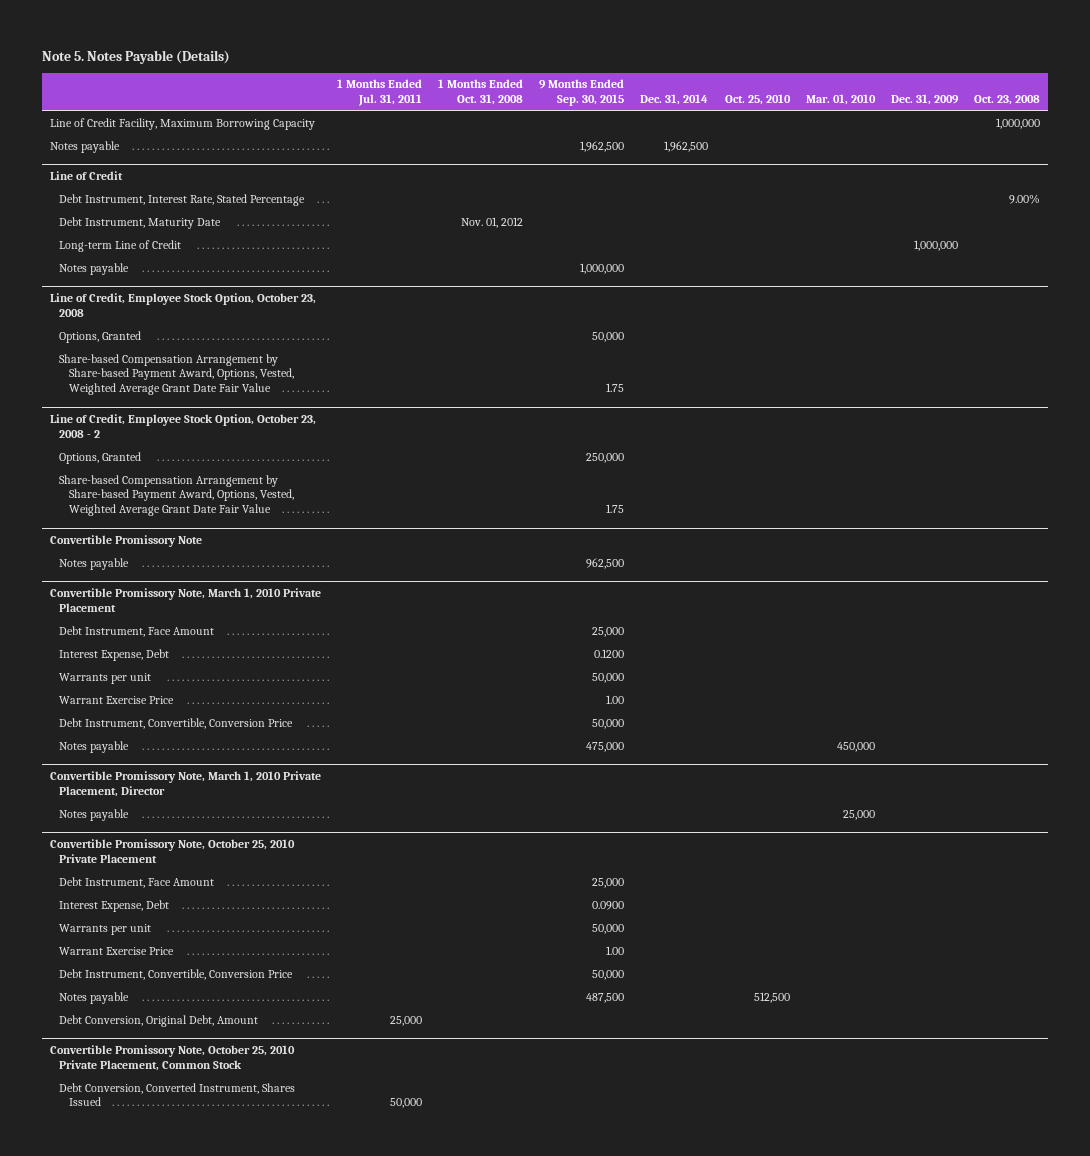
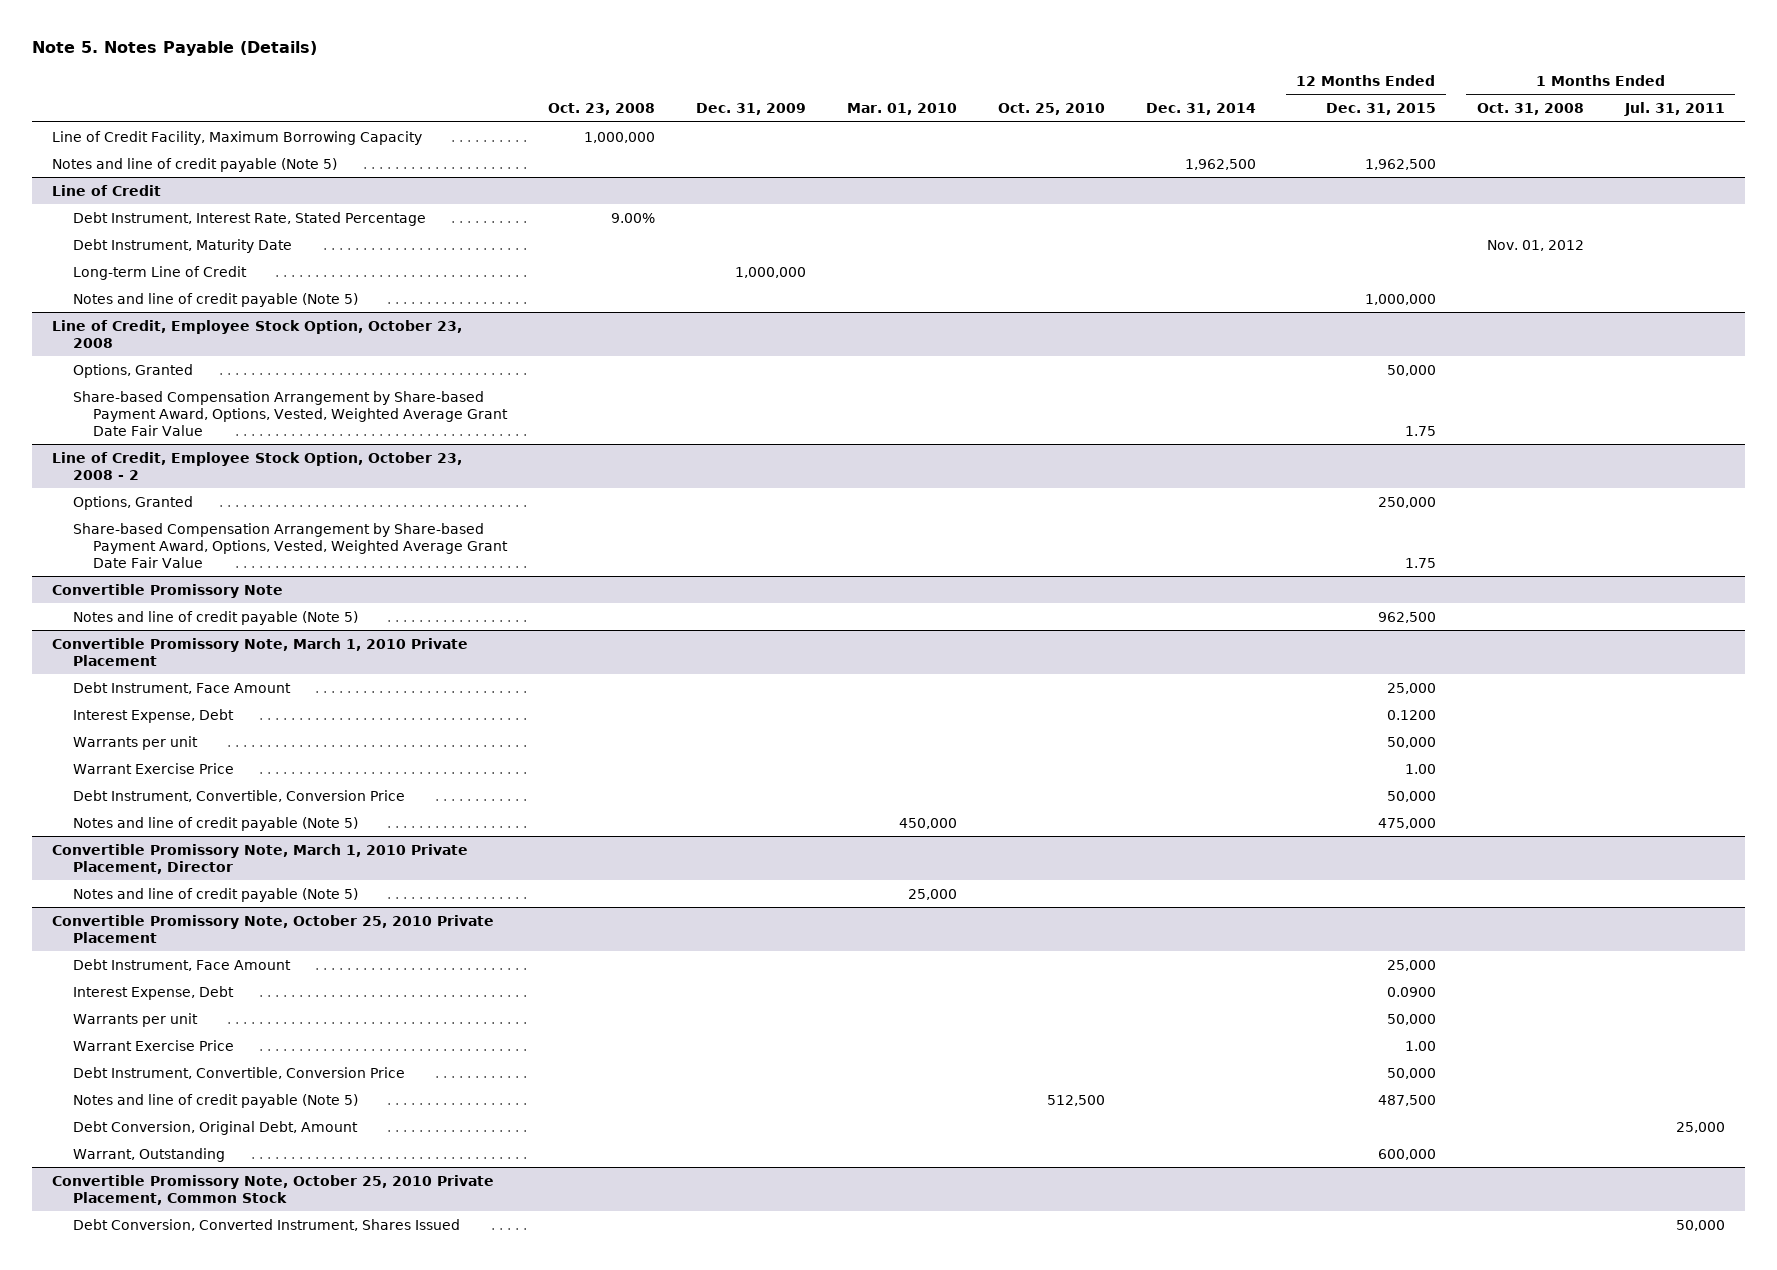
- | 1 Months Ended Jul. 31, 2011 | 1 Months Ended Oct. 31, 2008 | 9 Months Ended Sep. 30, 2015 | Dec. 31, 2014 | Oct. 25, 2010 | Mar. 01, 2010 | Dec. 31, 2009 | Oct. 23, 2008
+ | Oct. 23, 2008 | Dec. 31, 2009 | Mar. 01, 2010 | Oct. 25, 2010 | Dec. 31, 2014 | 12 Months Ended Dec. 31, 2015 | 1 Months Ended Oct. 31, 2008 | 1 Months Ended Jul. 31, 2011
- Notes payable | | | 1,962,500 | 1,962,500 | | | |
+ Notes and line of credit payable (Note 5) | | | | | 1,962,500 | 1,962,500 | |
@ Line of Credit
- Notes payable | | | 1,000,000 | | | | |
+ Notes and line of credit payable (Note 5) | | | | | | 1,000,000 | |
@ Convertible Promissory Note
- Notes payable | | | 962,500 | | | | |
+ Notes and line of credit payable (Note 5) | | | | | | 962,500 | |
@ Convertible Promissory Note, March 1, 2010 Private Placement
- Notes payable | | | 475,000 | | | 450,000 | |
+ Notes and line of credit payable (Note 5) | | | 450,000 | | | 475,000 | |
@ Convertible Promissory Note, March 1, 2010 Private Placement, Director
- Notes payable | | | | | | 25,000 | |
+ Notes and line of credit payable (Note 5) | | | 25,000 | | | | |
@ Convertible Promissory Note, October 25, 2010 Private Placement
- Notes payable | | | 487,500 | | 512,500 | | |
+ Notes and line of credit payable (Note 5) | | | | 512,500 | | 487,500 | |
+ Warrant, Outstanding | | | | | | 600,000 | |

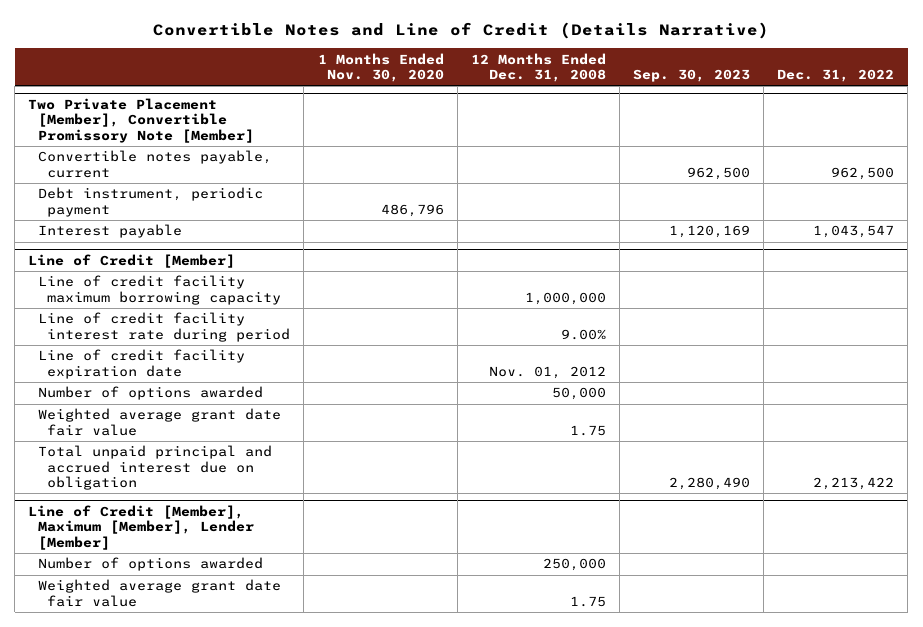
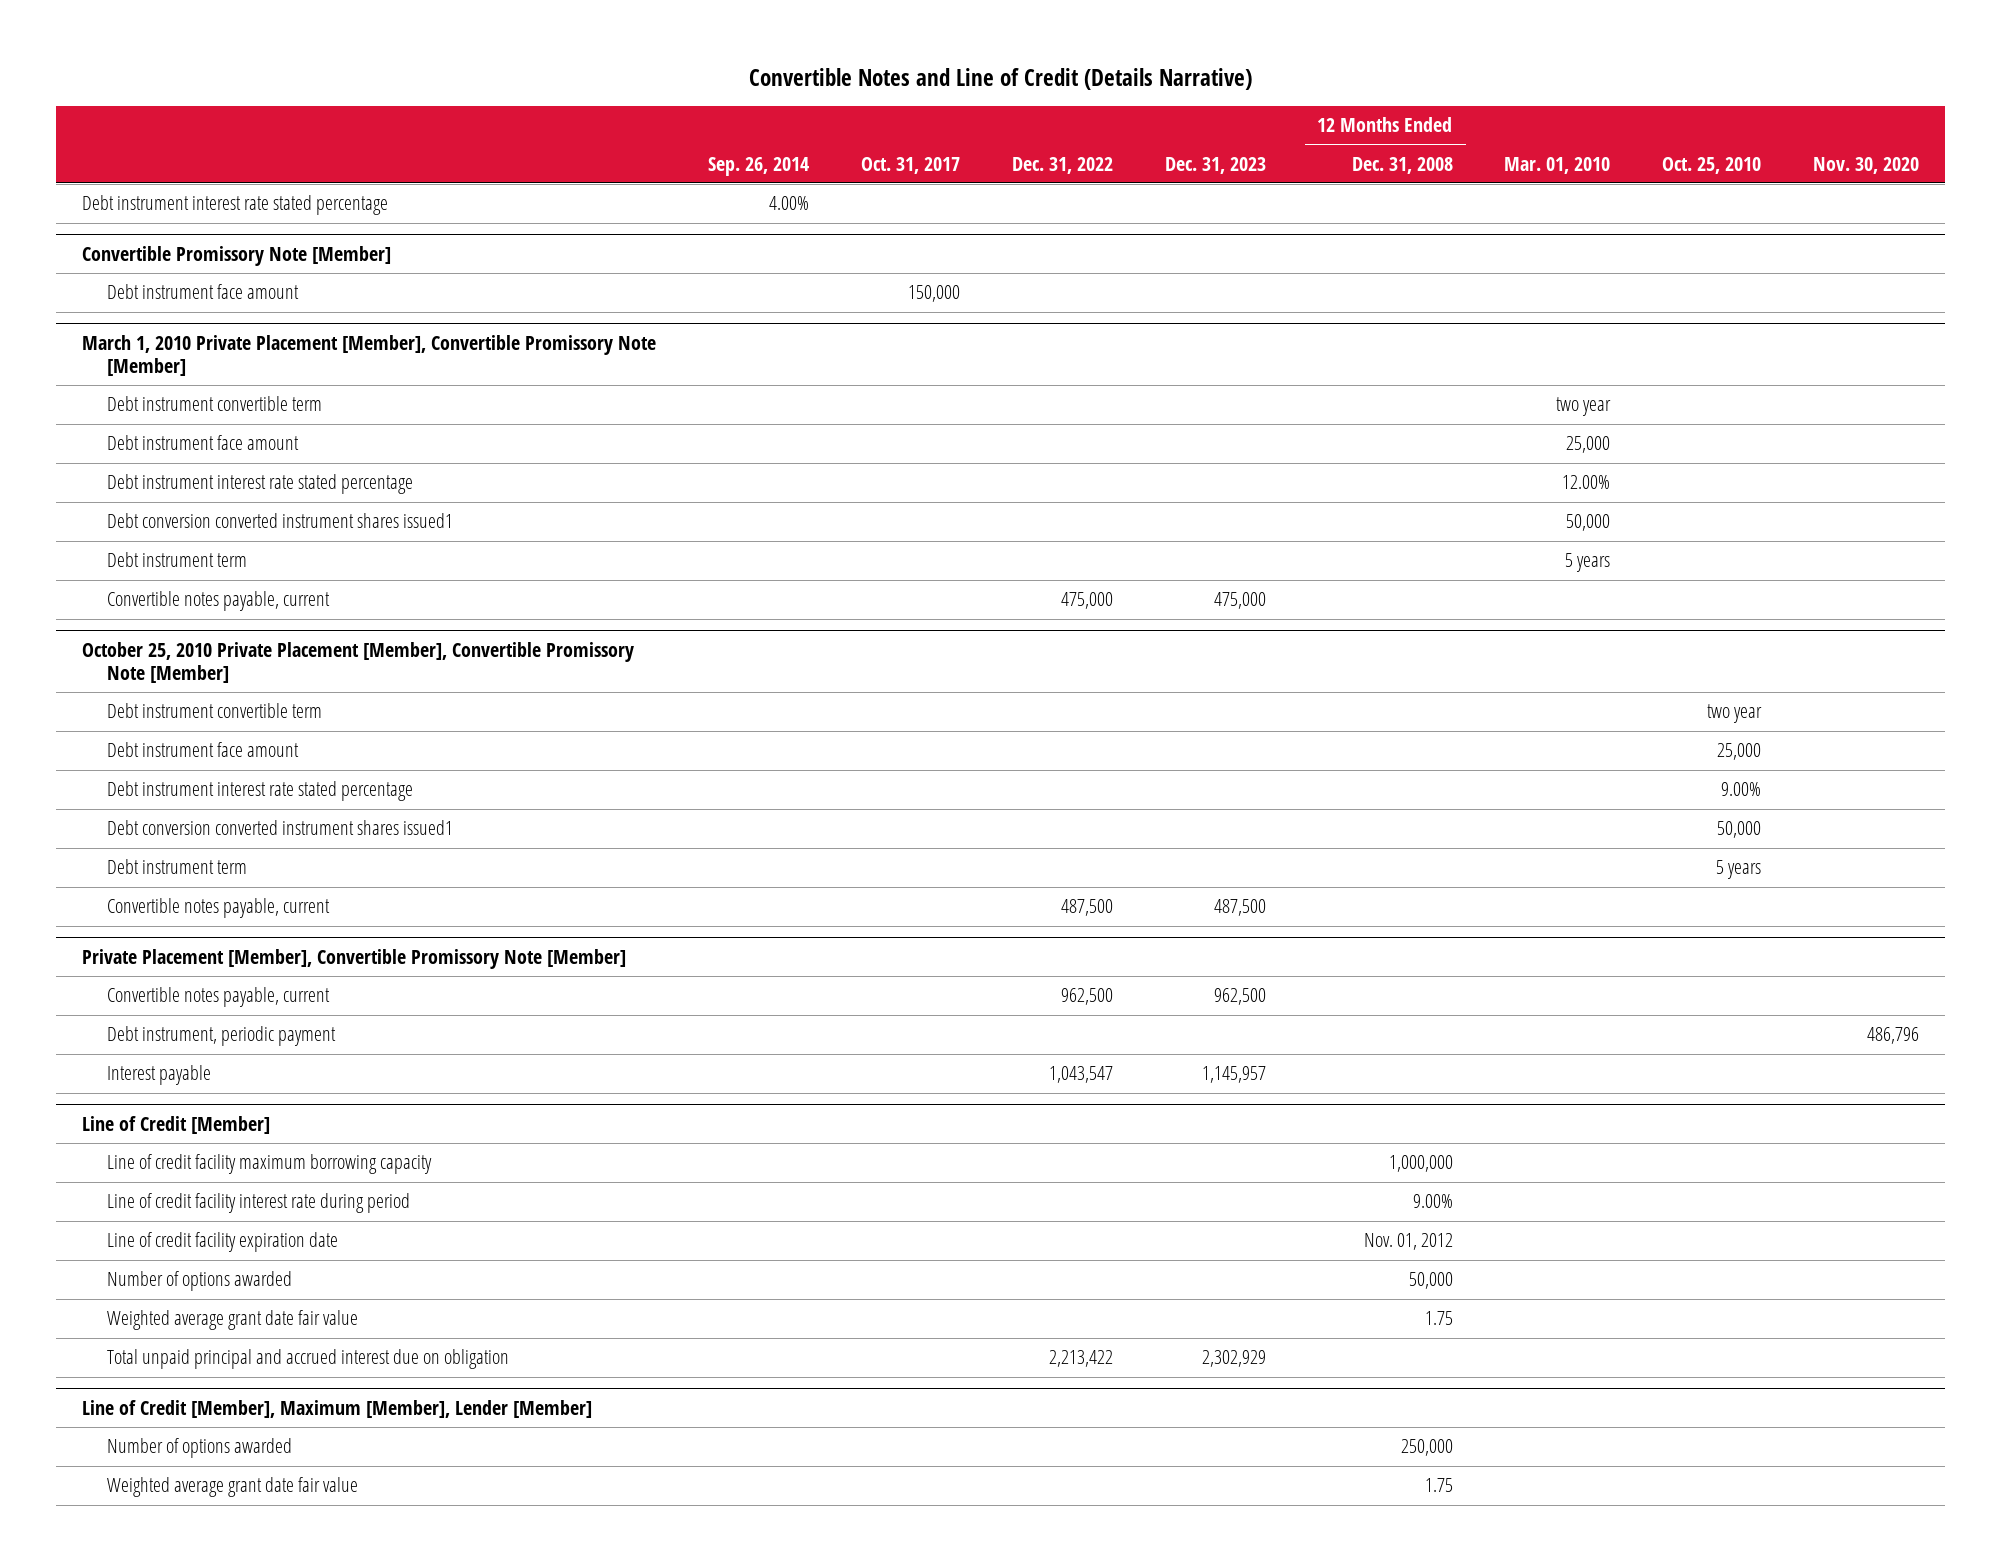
- | 1 Months Ended Nov. 30, 2020 | 12 Months Ended Dec. 31, 2008 | Sep. 30, 2023 | Dec. 31, 2022
+ | Sep. 26, 2014 | Oct. 31, 2017 | Dec. 31, 2022 | Dec. 31, 2023 | 12 Months Ended Dec. 31, 2008 | Mar. 01, 2010 | Oct. 25, 2010 | Nov. 30, 2020
- Two Private Placement [Member], Convertible Promissory Note [Member]
+ Debt instrument interest rate stated percentage | 4.00% | | | | | | |
+ Convertible Promissory Note [Member]
+ Debt instrument face amount | | 150,000 | | | | | |
+ March 1, 2010 Private Placement [Member], Convertible Promissory Note [Member]
+ Debt instrument convertible term | | | | | | two year | |
+ Debt instrument face amount | | | | | | 25,000 | |
+ Debt instrument interest rate stated percentage | | | | | | 12.00% | |
+ Debt conversion converted instrument shares issued1 | | | | | | 50,000 | |
+ Debt instrument term | | | | | | 5 years | |
+ Convertible notes payable, current | | | 475,000 | 475,000 | | | |
+ October 25, 2010 Private Placement [Member], Convertible Promissory Note [Member]
+ Debt instrument convertible term | | | | | | | two year |
+ Debt instrument face amount | | | | | | | 25,000 |
+ Debt instrument interest rate stated percentage | | | | | | | 9.00% |
+ Debt conversion converted instrument shares issued1 | | | | | | | 50,000 |
+ Debt instrument term | | | | | | | 5 years |
+ Convertible notes payable, current | | | 487,500 | 487,500 | | | |
+ Private Placement [Member], Convertible Promissory Note [Member]

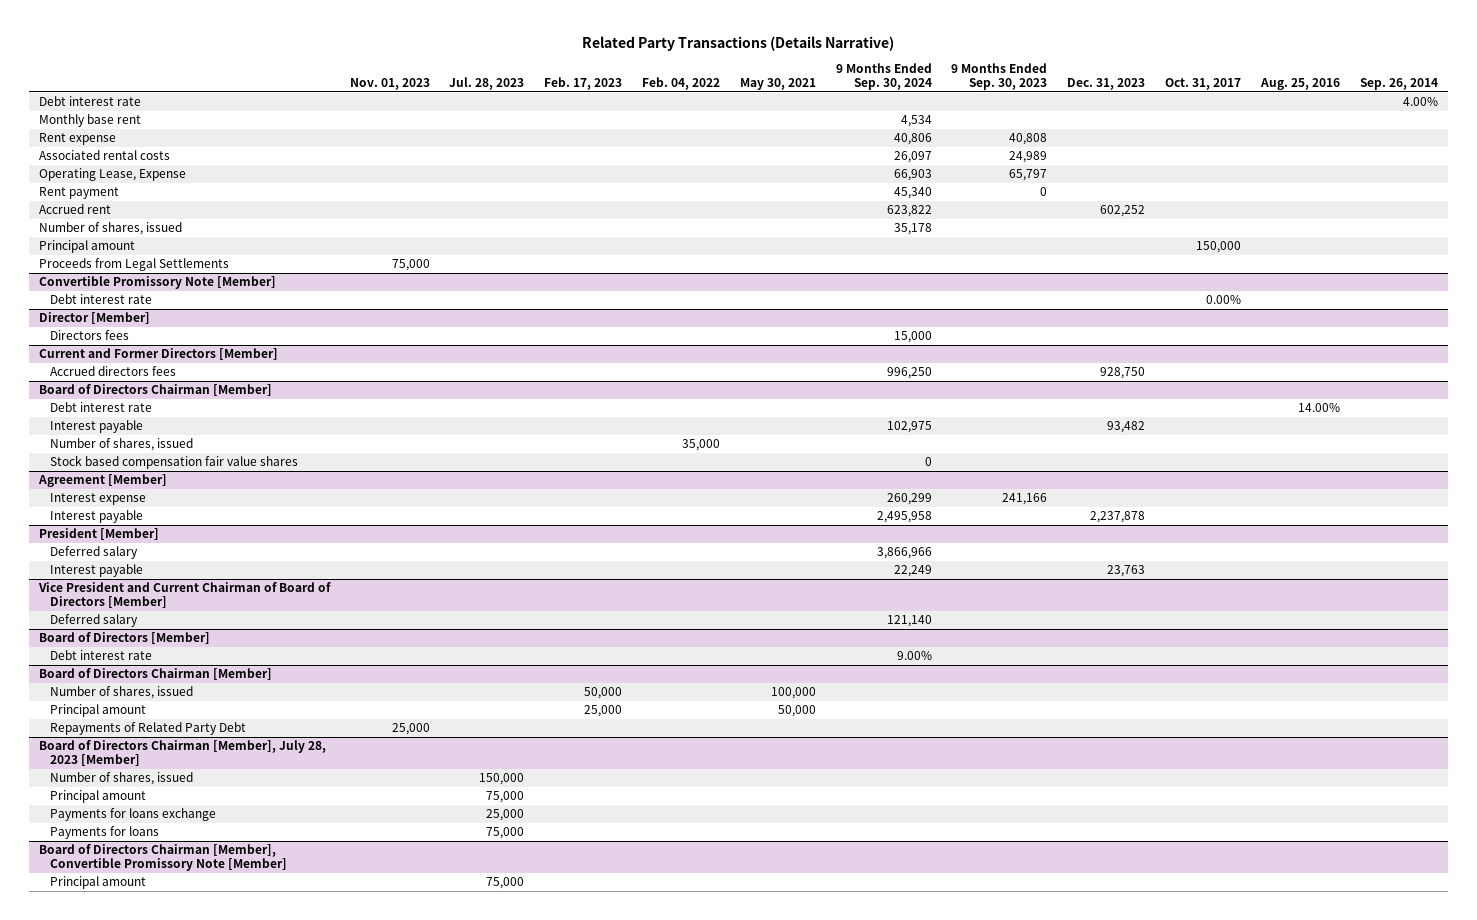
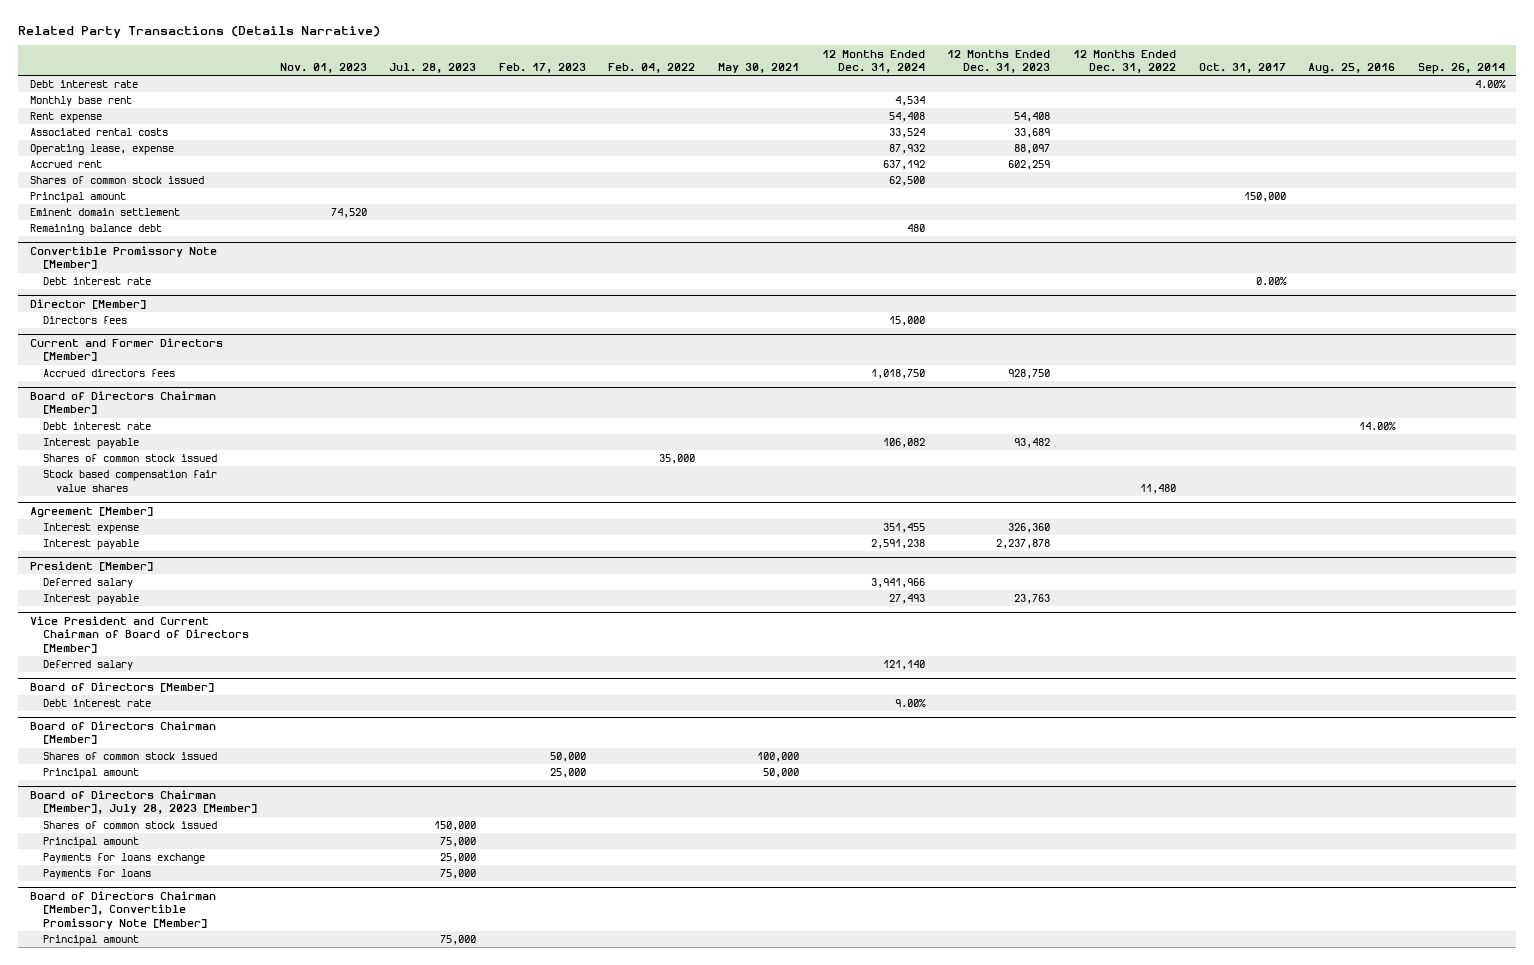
- | Nov. 01, 2023 | Jul. 28, 2023 | Feb. 17, 2023 | Feb. 04, 2022 | May 30, 2021 | 9 Months Ended Sep. 30, 2024 | 9 Months Ended Sep. 30, 2023 | Dec. 31, 2023 | Oct. 31, 2017 | Aug. 25, 2016 | Sep. 26, 2014
+ | Nov. 01, 2023 | Jul. 28, 2023 | Feb. 17, 2023 | Feb. 04, 2022 | May 30, 2021 | 12 Months Ended Dec. 31, 2024 | 12 Months Ended Dec. 31, 2023 | 12 Months Ended Dec. 31, 2022 | Oct. 31, 2017 | Aug. 25, 2016 | Sep. 26, 2014
- Operating Lease, Expense | | | | | | 66,903 | 65,797 | | | |
- Rent payment | | | | | | 45,340 | 0 | | | |
+ Operating lease, expense | | | | | | 87,932 | 88,097 | | | |
- Number of shares, issued | | | | | | 35,178 | | | | |
+ Shares of common stock issued | | | | | | 62,500 | | | | |
- Proceeds from Legal Settlements | 75,000 | | | | | | | | | |
+ Eminent domain settlement | 74,520 | | | | | | | | | |
+ Remaining balance debt | | | | | | 480 | | | | |
@ Board of Directors Chairman [Member]
- Number of shares, issued | | | | 35,000 | | | | | | |
+ Shares of common stock issued | | | | 35,000 | | | | | | |
- Number of shares, issued | | | 50,000 | | 100,000 | | | | | |
+ Shares of common stock issued | | | 50,000 | | 100,000 | | | | | |
- Repayments of Related Party Debt | 25,000 | | | | | | | | | |
@ Board of Directors Chairman [Member], July 28, 2023 [Member]
- Number of shares, issued | | 150,000 | | | | | | | | |
+ Shares of common stock issued | | 150,000 | | | | | | | | |

